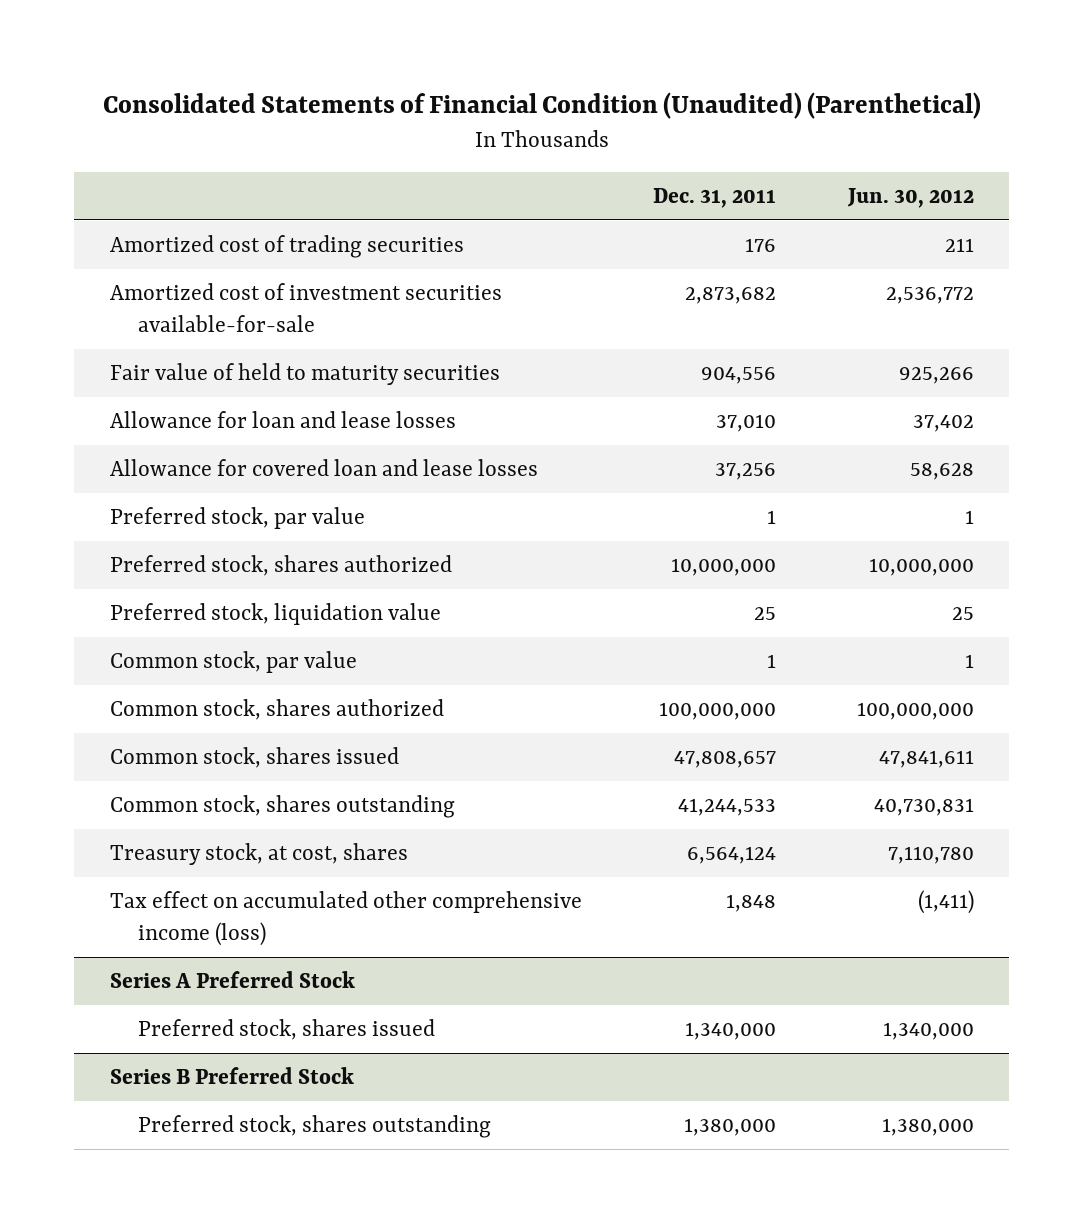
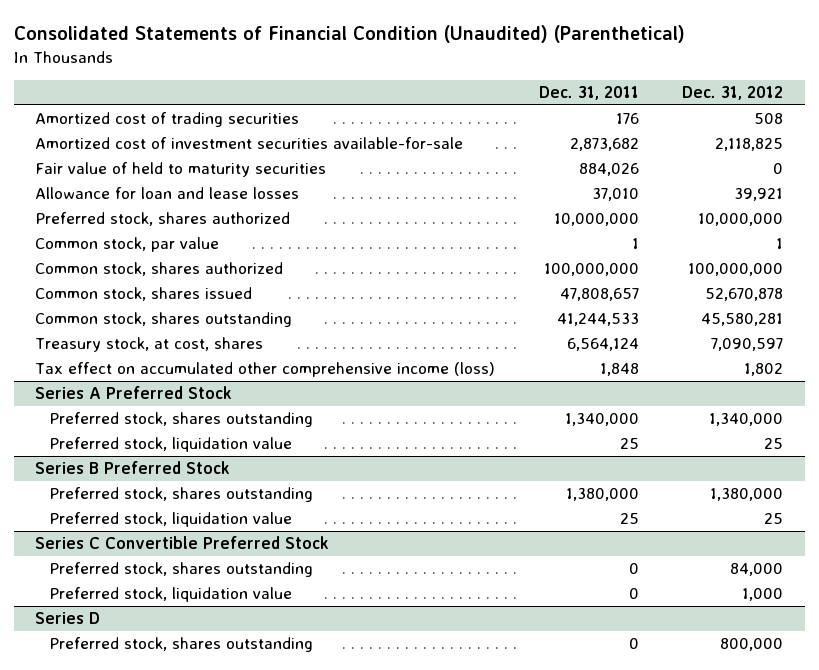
- | Dec. 31, 2011 | Jun. 30, 2012
+ | Dec. 31, 2011 | Dec. 31, 2012
- Fair value of held to maturity securities | 904,556 | 925,266
+ Fair value of held to maturity securities | 884,026 | 0
- Allowance for covered loan and lease losses | 37,256 | 58,628
- Preferred stock, par value | 1 | 1
- Preferred stock, liquidation value | 25 | 25
@ Series A Preferred Stock
- Preferred stock, shares issued | 1,340,000 | 1,340,000
+ Preferred stock, shares outstanding | 1,340,000 | 1,340,000
+ Preferred stock, liquidation value | 25 | 25
@ Series B Preferred Stock
+ Preferred stock, liquidation value | 25 | 25
+ Series C Convertible Preferred Stock
+ Preferred stock, shares outstanding | 0 | 84,000
+ Preferred stock, liquidation value | 0 | 1,000
+ Series D
+ Preferred stock, shares outstanding | 0 | 800,000

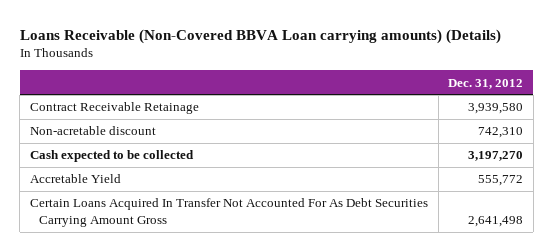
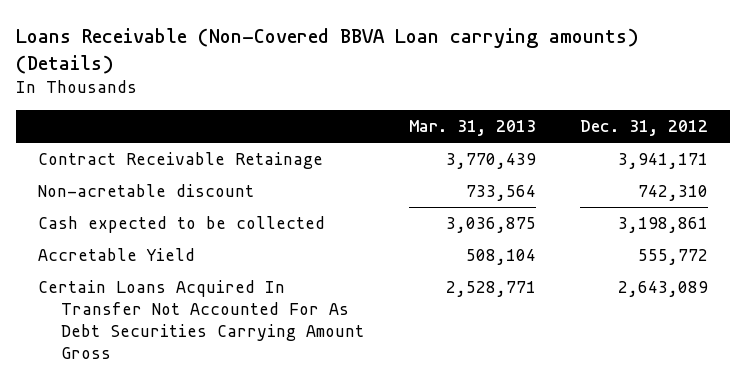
- | Dec. 31, 2012
+ | Mar. 31, 2013 | Dec. 31, 2012
- Contract Receivable Retainage | 3,939,580
+ Contract Receivable Retainage | 3,770,439 | 3,941,171
- Cash expected to be collected | 3,197,270
+ Cash expected to be collected | 3,036,875 | 3,198,861
- Certain Loans Acquired In Transfer Not Accounted For As Debt Securities Carrying Amount Gross | 2,641,498
+ Certain Loans Acquired In Transfer Not Accounted For As Debt Securities Carrying Amount Gross | 2,528,771 | 2,643,089

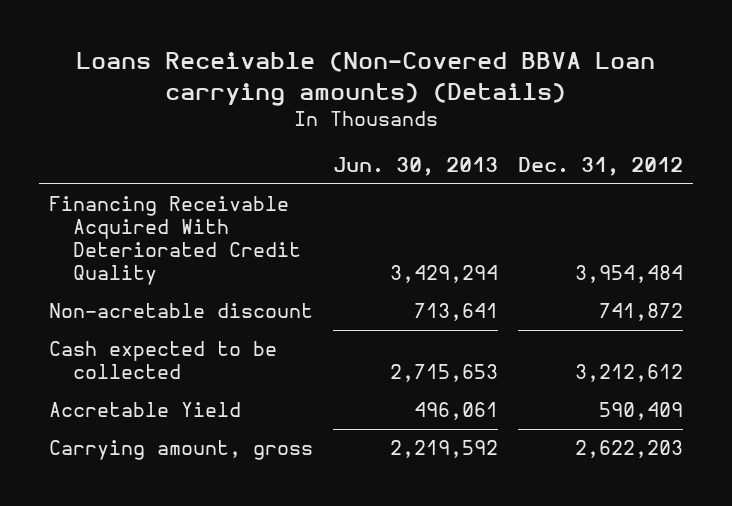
- | Mar. 31, 2013 | Dec. 31, 2012
+ | Jun. 30, 2013 | Dec. 31, 2012
- Contract Receivable Retainage | 3,770,439 | 3,941,171
- Non-acretable discount | 733,564 | 742,310
- Cash expected to be collected | 3,036,875 | 3,198,861
- Accretable Yield | 508,104 | 555,772
- Certain Loans Acquired In Transfer Not Accounted For As Debt Securities Carrying Amount Gross | 2,528,771 | 2,643,089
+ Financing Receivable Acquired With Deteriorated Credit Quality | 3,429,294 | 3,954,484
+ Non-acretable discount | 713,641 | 741,872
+ Cash expected to be collected | 2,715,653 | 3,212,612
+ Accretable Yield | 496,061 | 590,409
+ Carrying amount, gross | 2,219,592 | 2,622,203

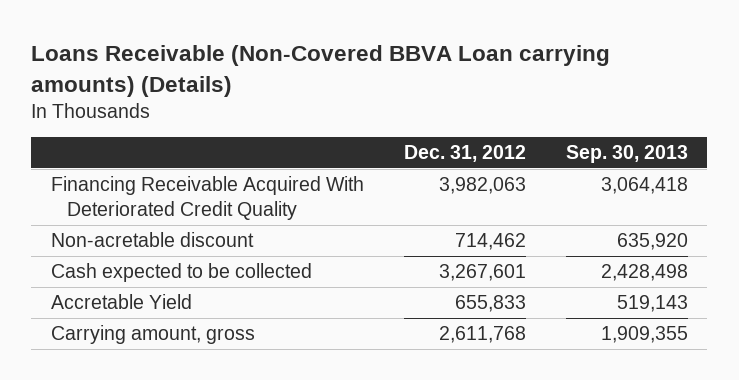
- | Jun. 30, 2013 | Dec. 31, 2012
+ | Dec. 31, 2012 | Sep. 30, 2013
- Financing Receivable Acquired With Deteriorated Credit Quality | 3,429,294 | 3,954,484
- Non-acretable discount | 713,641 | 741,872
- Cash expected to be collected | 2,715,653 | 3,212,612
- Accretable Yield | 496,061 | 590,409
- Carrying amount, gross | 2,219,592 | 2,622,203
+ Financing Receivable Acquired With Deteriorated Credit Quality | 3,982,063 | 3,064,418
+ Non-acretable discount | 714,462 | 635,920
+ Cash expected to be collected | 3,267,601 | 2,428,498
+ Accretable Yield | 655,833 | 519,143
+ Carrying amount, gross | 2,611,768 | 1,909,355

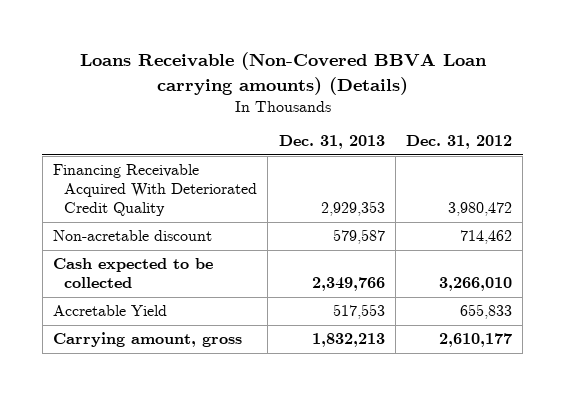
- | Dec. 31, 2012 | Sep. 30, 2013
+ | Dec. 31, 2013 | Dec. 31, 2012
- Financing Receivable Acquired With Deteriorated Credit Quality | 3,982,063 | 3,064,418
+ Financing Receivable Acquired With Deteriorated Credit Quality | 2,929,353 | 3,980,472
- Cash expected to be collected | 3,267,601 | 2,428,498
+ Cash expected to be collected | 2,349,766 | 3,266,010
- Carrying amount, gross | 2,611,768 | 1,909,355
+ Carrying amount, gross | 1,832,213 | 2,610,177

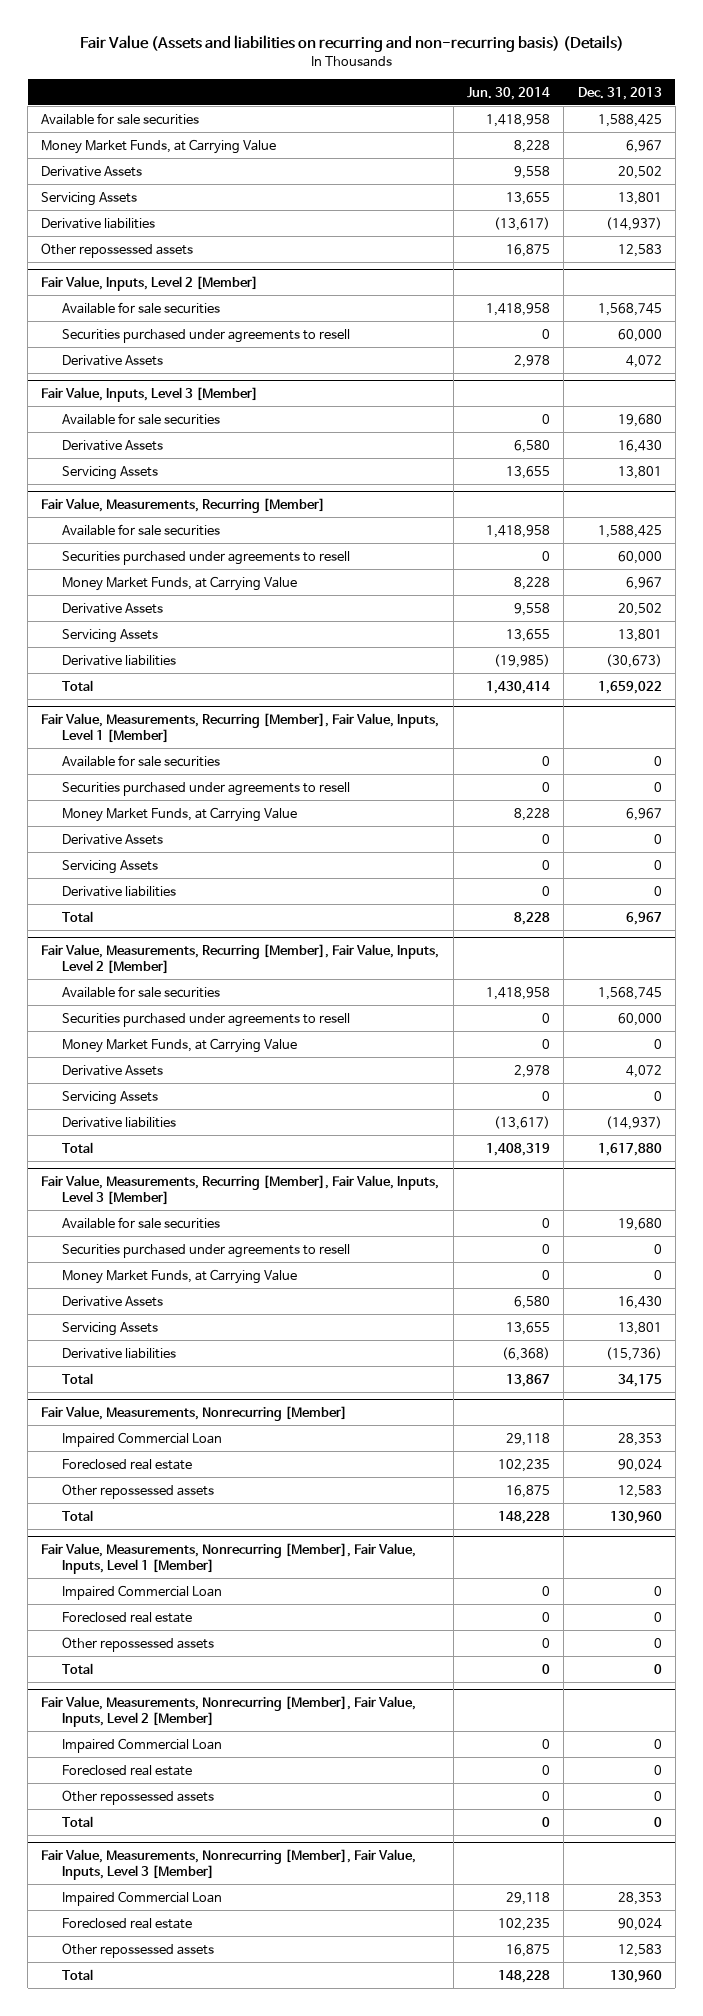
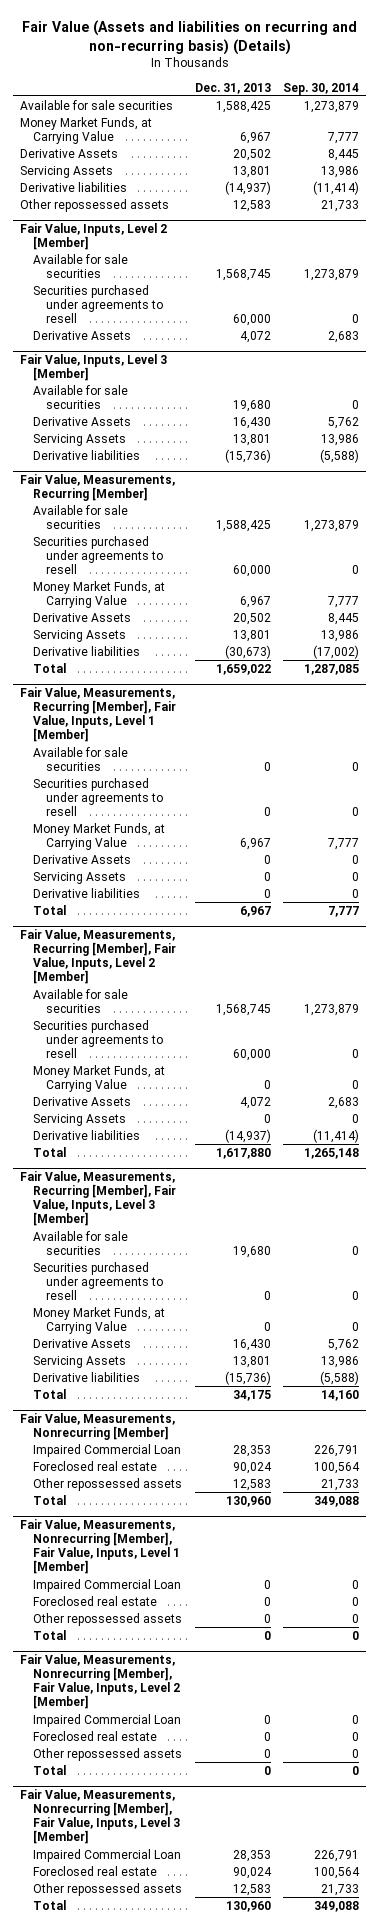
- | Jun. 30, 2014 | Dec. 31, 2013
+ | Dec. 31, 2013 | Sep. 30, 2014
@ Fair Value, Inputs, Level 3 [Member]
+ Derivative liabilities | (15,736) | (5,588)

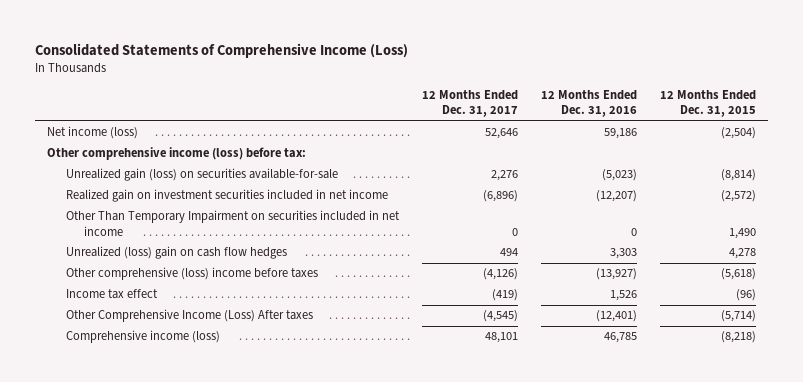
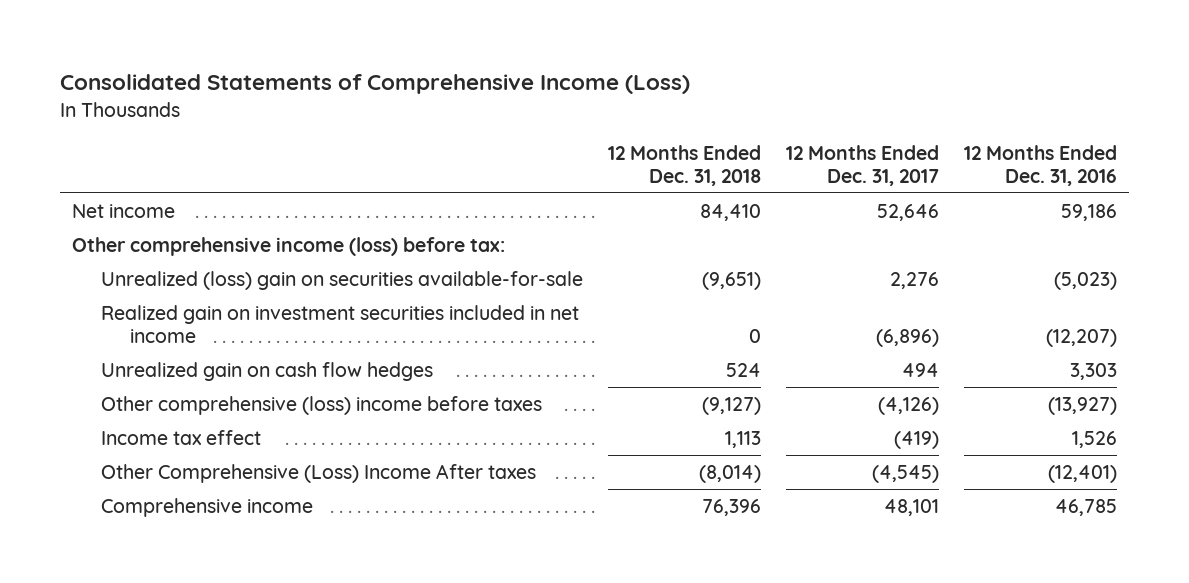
- | 12 Months Ended Dec. 31, 2017 | 12 Months Ended Dec. 31, 2016 | 12 Months Ended Dec. 31, 2015
+ | 12 Months Ended Dec. 31, 2018 | 12 Months Ended Dec. 31, 2017 | 12 Months Ended Dec. 31, 2016
- Net income (loss) | 52,646 | 59,186 | (2,504)
+ Net income | 84,410 | 52,646 | 59,186
- Unrealized gain (loss) on securities available-for-sale | 2,276 | (5,023) | (8,814)
+ Unrealized (loss) gain on securities available-for-sale | (9,651) | 2,276 | (5,023)
- Other Than Temporary Impairment on securities included in net income | 0 | 0 | 1,490
- Unrealized (loss) gain on cash flow hedges | 494 | 3,303 | 4,278
+ Unrealized gain on cash flow hedges | 524 | 494 | 3,303
- Other Comprehensive Income (Loss) After taxes | (4,545) | (12,401) | (5,714)
- Comprehensive income (loss) | 48,101 | 46,785 | (8,218)
+ Other Comprehensive (Loss) Income After taxes | (8,014) | (4,545) | (12,401)
+ Comprehensive income | 76,396 | 48,101 | 46,785

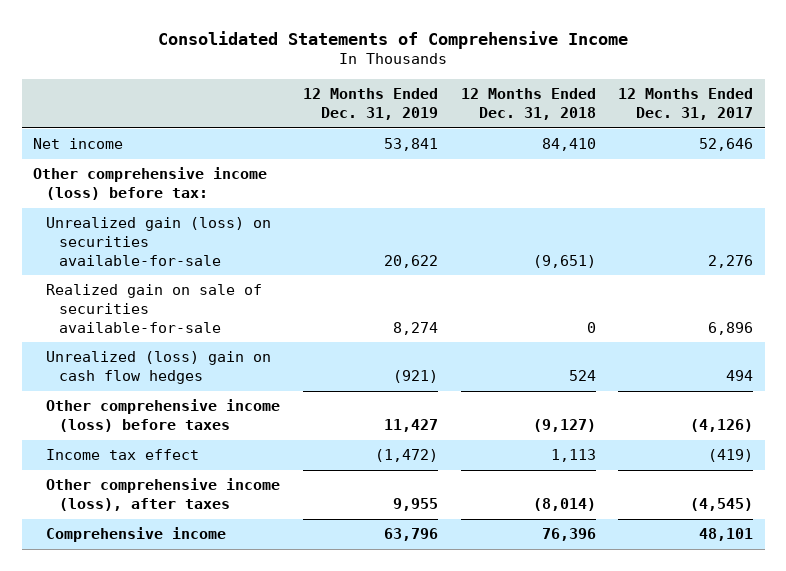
- Consolidated Statements of Comprehensive Income (Loss)
+ Consolidated Statements of Comprehensive Income
- | 12 Months Ended Dec. 31, 2018 | 12 Months Ended Dec. 31, 2017 | 12 Months Ended Dec. 31, 2016
+ | 12 Months Ended Dec. 31, 2019 | 12 Months Ended Dec. 31, 2018 | 12 Months Ended Dec. 31, 2017
- Unrealized (loss) gain on securities available-for-sale | (9,651) | 2,276 | (5,023)
- Realized gain on investment securities included in net income | 0 | (6,896) | (12,207)
- Unrealized gain on cash flow hedges | 524 | 494 | 3,303
- Other comprehensive (loss) income before taxes | (9,127) | (4,126) | (13,927)
+ Unrealized gain (loss) on securities available-for-sale | 20,622 | (9,651) | 2,276
+ Realized gain on sale of securities available-for-sale | 8,274 | 0 | 6,896
+ Unrealized (loss) gain on cash flow hedges | (921) | 524 | 494
+ Other comprehensive income (loss) before taxes | 11,427 | (9,127) | (4,126)
- Other Comprehensive (Loss) Income After taxes | (8,014) | (4,545) | (12,401)
+ Other comprehensive income (loss), after taxes | 9,955 | (8,014) | (4,545)

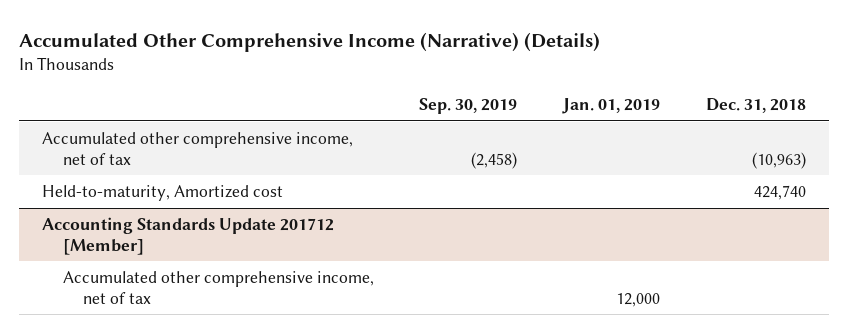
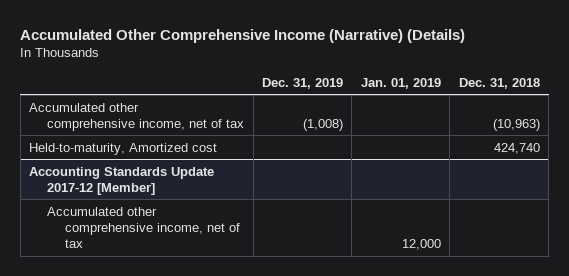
- | Sep. 30, 2019 | Jan. 01, 2019 | Dec. 31, 2018
+ | Dec. 31, 2019 | Jan. 01, 2019 | Dec. 31, 2018
- Accounting Standards Update 201712 [Member]
+ Accounting Standards Update 2017-12 [Member]

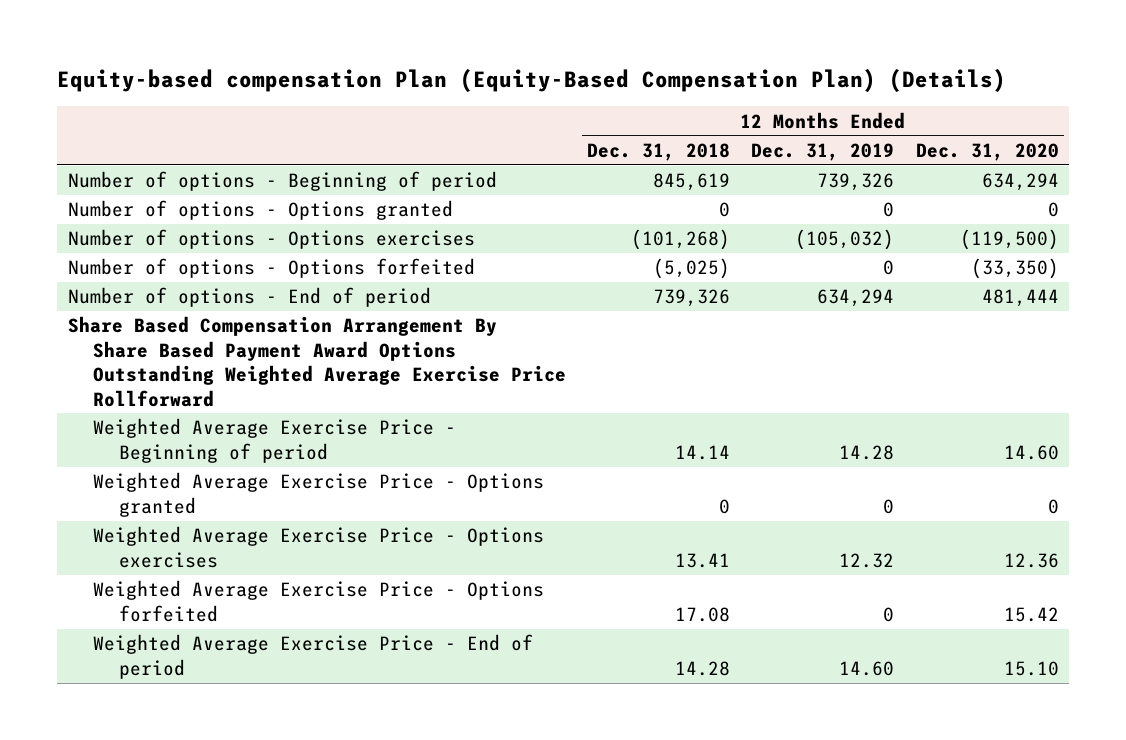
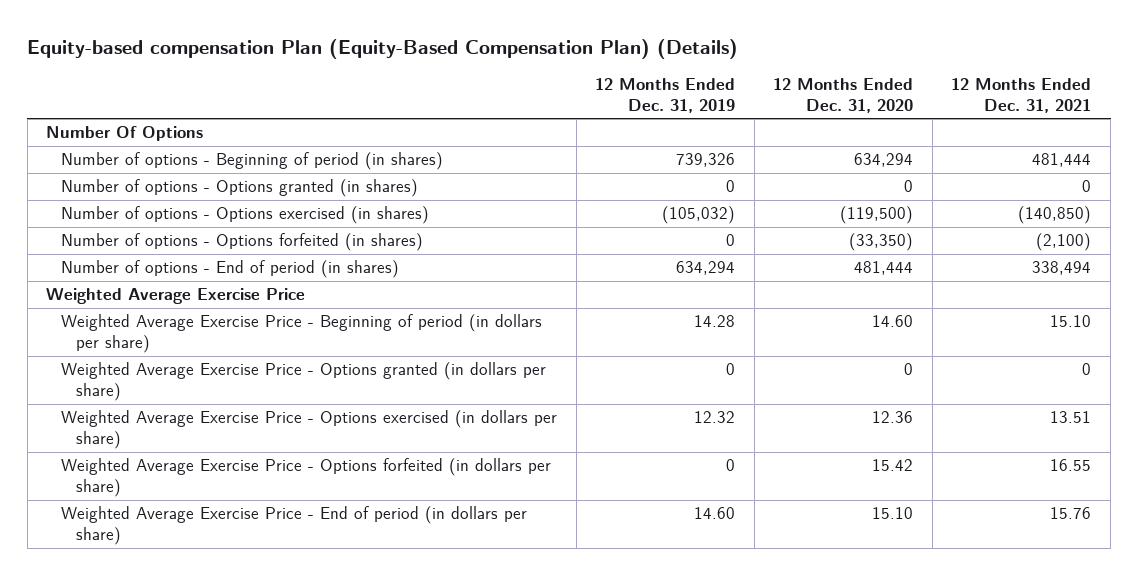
- | 12 Months Ended Dec. 31, 2018 | 12 Months Ended Dec. 31, 2019 | 12 Months Ended Dec. 31, 2020
+ | 12 Months Ended Dec. 31, 2019 | 12 Months Ended Dec. 31, 2020 | 12 Months Ended Dec. 31, 2021
- Number of options - Beginning of period | 845,619 | 739,326 | 634,294
- Number of options - Options granted | 0 | 0 | 0
- Number of options - Options exercises | (101,268) | (105,032) | (119,500)
- Number of options - Options forfeited | (5,025) | 0 | (33,350)
- Number of options - End of period | 739,326 | 634,294 | 481,444
- Share Based Compensation Arrangement By Share Based Payment Award Options Outstanding Weighted Average Exercise Price Rollforward
- Weighted Average Exercise Price - Beginning of period | 14.14 | 14.28 | 14.60
- Weighted Average Exercise Price - Options granted | 0 | 0 | 0
- Weighted Average Exercise Price - Options exercises | 13.41 | 12.32 | 12.36
- Weighted Average Exercise Price - Options forfeited | 17.08 | 0 | 15.42
- Weighted Average Exercise Price - End of period | 14.28 | 14.60 | 15.10
+ Number Of Options
+ Number of options - Beginning of period (in shares) | 739,326 | 634,294 | 481,444
+ Number of options - Options granted (in shares) | 0 | 0 | 0
+ Number of options - Options exercised (in shares) | (105,032) | (119,500) | (140,850)
+ Number of options - Options forfeited (in shares) | 0 | (33,350) | (2,100)
+ Number of options - End of period (in shares) | 634,294 | 481,444 | 338,494
+ Weighted Average Exercise Price
+ Weighted Average Exercise Price - Beginning of period (in dollars per share) | 14.28 | 14.60 | 15.10
+ Weighted Average Exercise Price - Options granted (in dollars per share) | 0 | 0 | 0
+ Weighted Average Exercise Price - Options exercised (in dollars per share) | 12.32 | 12.36 | 13.51
+ Weighted Average Exercise Price - Options forfeited (in dollars per share) | 0 | 15.42 | 16.55
+ Weighted Average Exercise Price - End of period (in dollars per share) | 14.60 | 15.10 | 15.76

